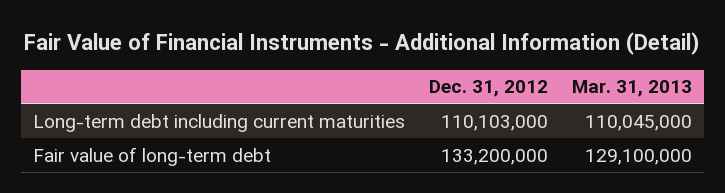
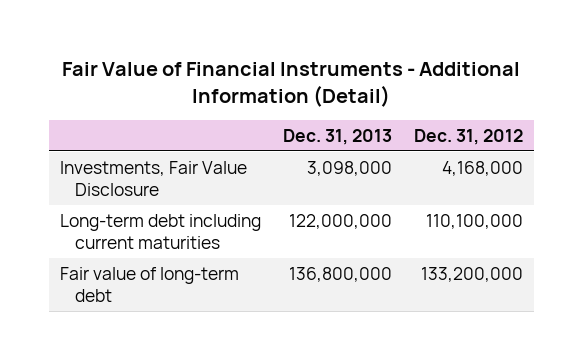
- | Dec. 31, 2012 | Mar. 31, 2013
+ | Dec. 31, 2013 | Dec. 31, 2012
- Long-term debt including current maturities | 110,103,000 | 110,045,000
+ Investments, Fair Value Disclosure | 3,098,000 | 4,168,000
+ Long-term debt including current maturities | 122,000,000 | 110,100,000

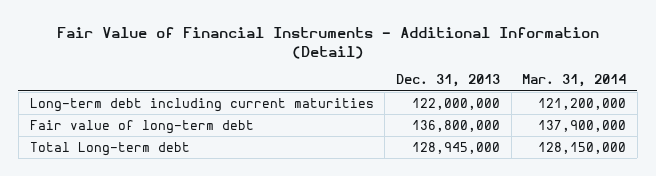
- | Dec. 31, 2013 | Dec. 31, 2012
+ | Dec. 31, 2013 | Mar. 31, 2014
- Investments, Fair Value Disclosure | 3,098,000 | 4,168,000
+ Total Long-term debt | 128,945,000 | 128,150,000

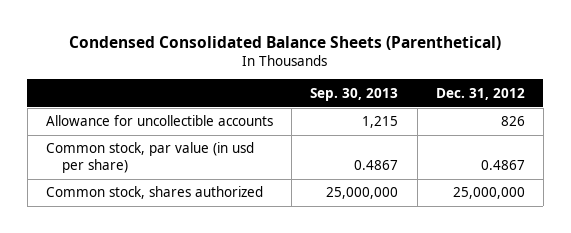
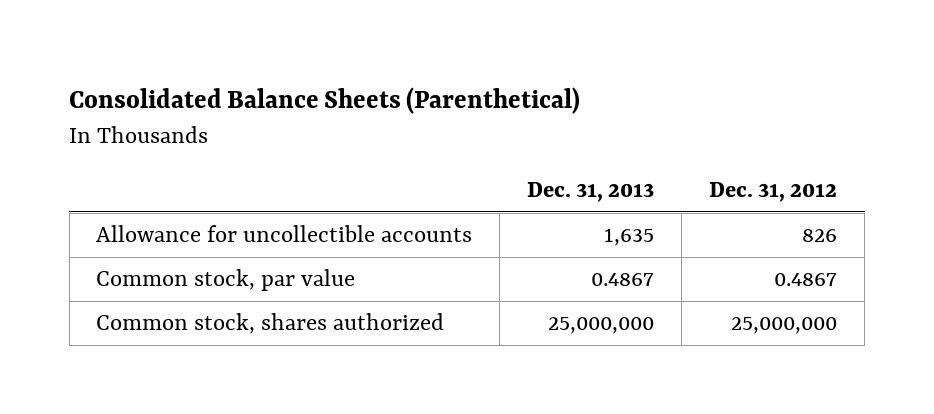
- Condensed Consolidated Balance Sheets (Parenthetical)
+ Consolidated Balance Sheets (Parenthetical)
- | Sep. 30, 2013 | Dec. 31, 2012
+ | Dec. 31, 2013 | Dec. 31, 2012
- Common stock, par value (in usd per share) | 0.4867 | 0.4867
+ Common stock, par value | 0.4867 | 0.4867

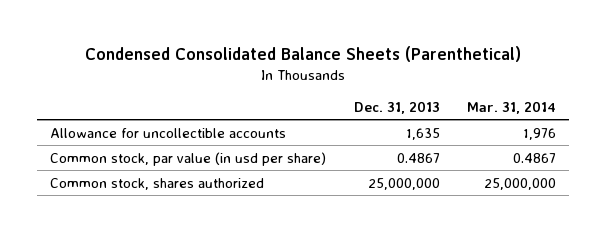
- Consolidated Balance Sheets (Parenthetical)
+ Condensed Consolidated Balance Sheets (Parenthetical)
- | Dec. 31, 2013 | Dec. 31, 2012
+ | Dec. 31, 2013 | Mar. 31, 2014
- Common stock, par value | 0.4867 | 0.4867
+ Common stock, par value (in usd per share) | 0.4867 | 0.4867

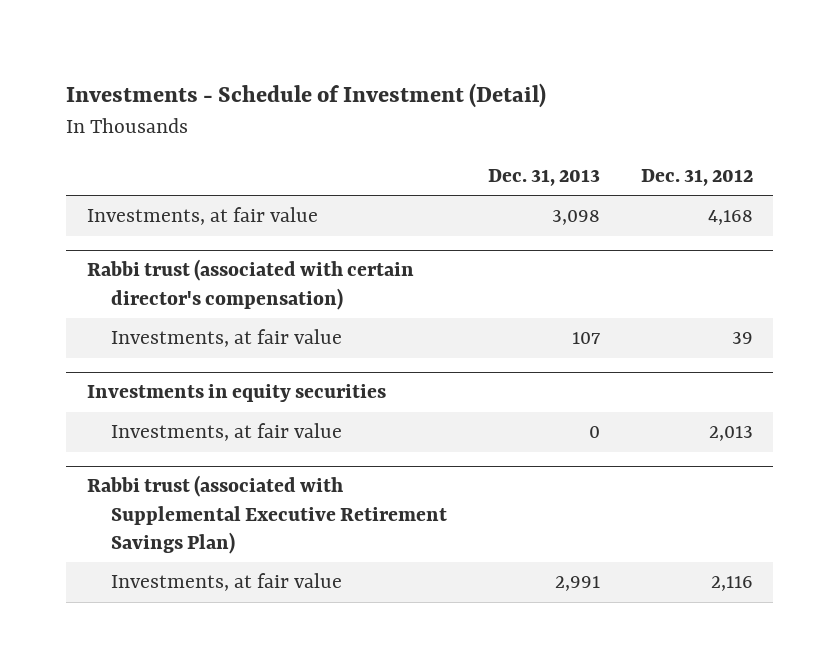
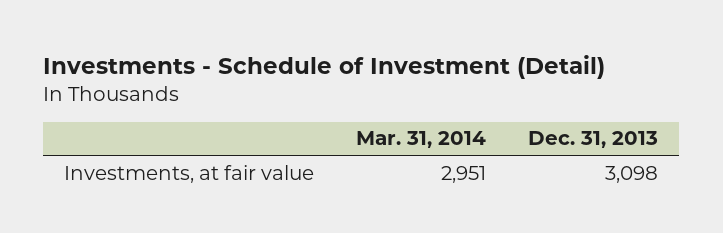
- | Dec. 31, 2013 | Dec. 31, 2012
+ | Mar. 31, 2014 | Dec. 31, 2013
- Rabbi trust (associated with certain director's compensation)
- Investments, at fair value | 107 | 39
- Investments in equity securities
- Investments, at fair value | 0 | 2,013
- Rabbi trust (associated with Supplemental Executive Retirement Savings Plan)
- Investments, at fair value | 2,991 | 2,116

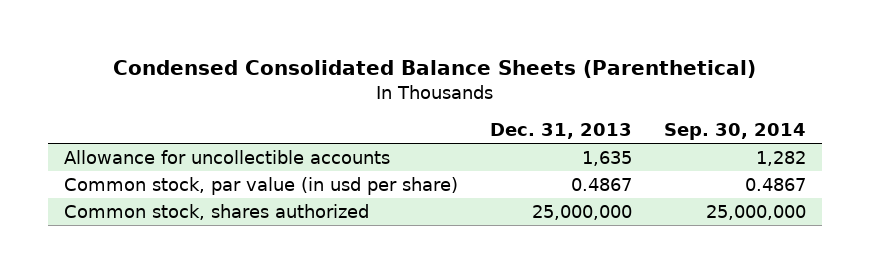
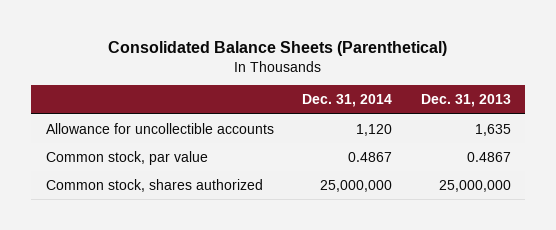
- Condensed Consolidated Balance Sheets (Parenthetical)
+ Consolidated Balance Sheets (Parenthetical)
- | Dec. 31, 2013 | Sep. 30, 2014
+ | Dec. 31, 2014 | Dec. 31, 2013
- Common stock, par value (in usd per share) | 0.4867 | 0.4867
+ Common stock, par value | 0.4867 | 0.4867

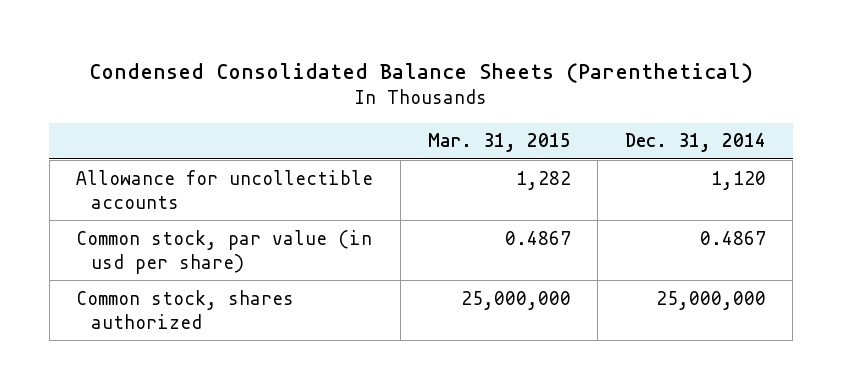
- Consolidated Balance Sheets (Parenthetical)
+ Condensed Consolidated Balance Sheets (Parenthetical)
- | Dec. 31, 2014 | Dec. 31, 2013
+ | Mar. 31, 2015 | Dec. 31, 2014
- Common stock, par value | 0.4867 | 0.4867
+ Common stock, par value (in usd per share) | 0.4867 | 0.4867

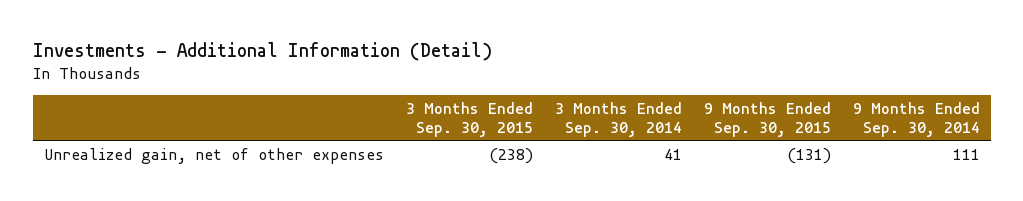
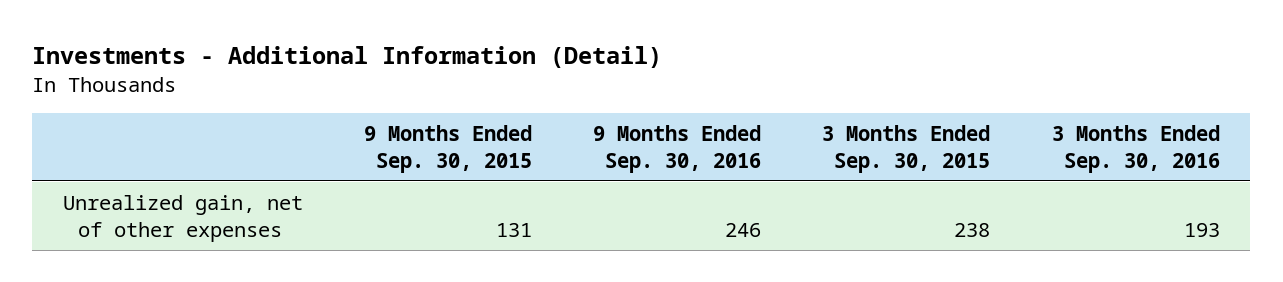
- | 3 Months Ended Sep. 30, 2015 | 3 Months Ended Sep. 30, 2014 | 9 Months Ended Sep. 30, 2015 | 9 Months Ended Sep. 30, 2014
+ | 9 Months Ended Sep. 30, 2015 | 9 Months Ended Sep. 30, 2016 | 3 Months Ended Sep. 30, 2015 | 3 Months Ended Sep. 30, 2016
- Unrealized gain, net of other expenses | (238) | 41 | (131) | 111
+ Unrealized gain, net of other expenses | 131 | 246 | 238 | 193

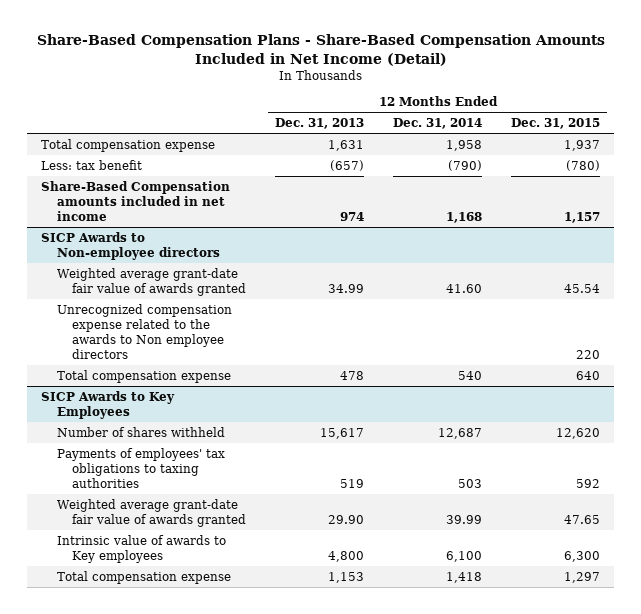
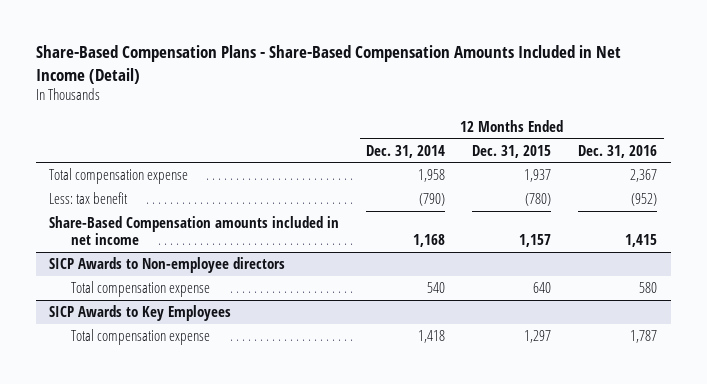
- | 12 Months Ended Dec. 31, 2013 | 12 Months Ended Dec. 31, 2014 | 12 Months Ended Dec. 31, 2015
+ | 12 Months Ended Dec. 31, 2014 | 12 Months Ended Dec. 31, 2015 | 12 Months Ended Dec. 31, 2016
@ SICP Awards to Non-employee directors
- Weighted average grant-date fair value of awards granted | 34.99 | 41.60 | 45.54
- Unrecognized compensation expense related to the awards to Non employee directors | | | 220
@ SICP Awards to Key Employees
- Number of shares withheld | 15,617 | 12,687 | 12,620
- Payments of employees' tax obligations to taxing authorities | 519 | 503 | 592
- Weighted average grant-date fair value of awards granted | 29.90 | 39.99 | 47.65
- Intrinsic value of awards to Key employees | 4,800 | 6,100 | 6,300

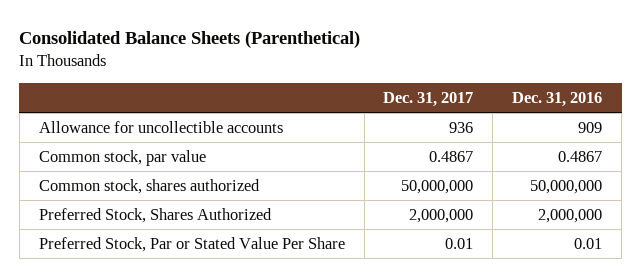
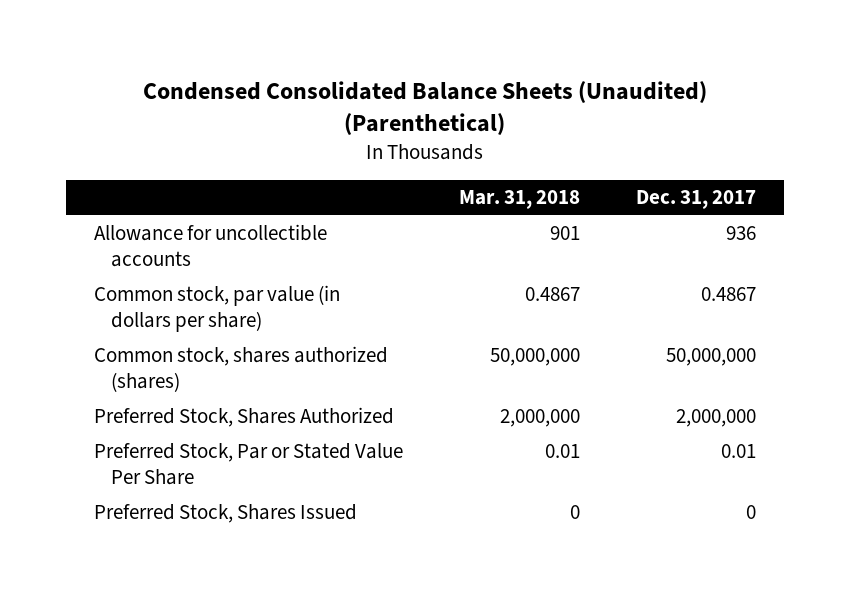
- Consolidated Balance Sheets (Parenthetical)
+ Condensed Consolidated Balance Sheets (Unaudited) (Parenthetical)
- | Dec. 31, 2017 | Dec. 31, 2016
+ | Mar. 31, 2018 | Dec. 31, 2017
- Common stock, par value | 0.4867 | 0.4867
- Common stock, shares authorized | 50,000,000 | 50,000,000
+ Common stock, par value (in dollars per share) | 0.4867 | 0.4867
+ Common stock, shares authorized (shares) | 50,000,000 | 50,000,000
+ Preferred Stock, Shares Issued | 0 | 0

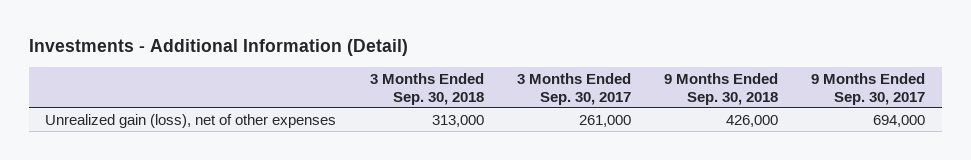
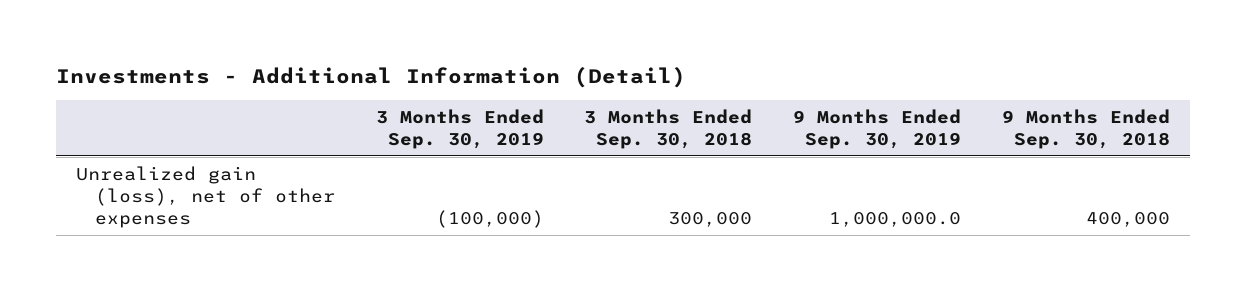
- | 3 Months Ended Sep. 30, 2018 | 3 Months Ended Sep. 30, 2017 | 9 Months Ended Sep. 30, 2018 | 9 Months Ended Sep. 30, 2017
+ | 3 Months Ended Sep. 30, 2019 | 3 Months Ended Sep. 30, 2018 | 9 Months Ended Sep. 30, 2019 | 9 Months Ended Sep. 30, 2018
- Unrealized gain (loss), net of other expenses | 313,000 | 261,000 | 426,000 | 694,000
+ Unrealized gain (loss), net of other expenses | (100,000) | 300,000 | 1,000,000.0 | 400,000

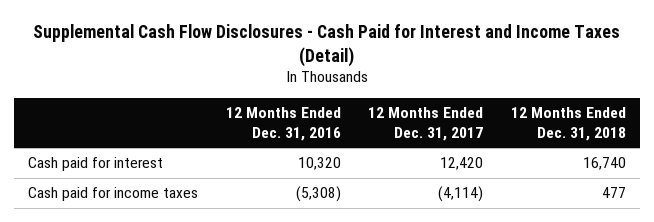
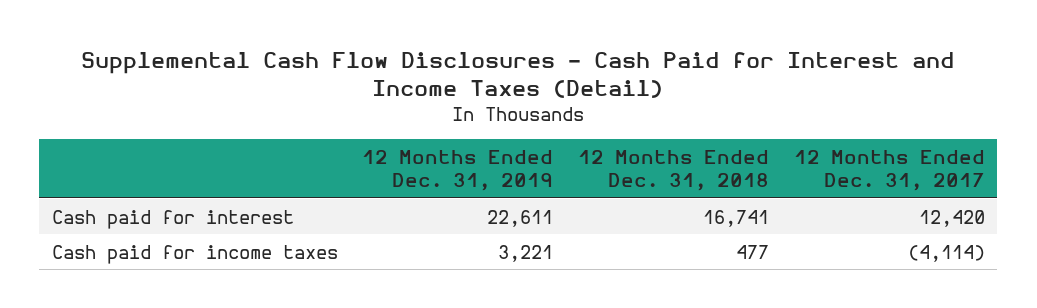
- | 12 Months Ended Dec. 31, 2016 | 12 Months Ended Dec. 31, 2017 | 12 Months Ended Dec. 31, 2018
+ | 12 Months Ended Dec. 31, 2019 | 12 Months Ended Dec. 31, 2018 | 12 Months Ended Dec. 31, 2017
- Cash paid for interest | 10,320 | 12,420 | 16,740
+ Cash paid for interest | 22,611 | 16,741 | 12,420

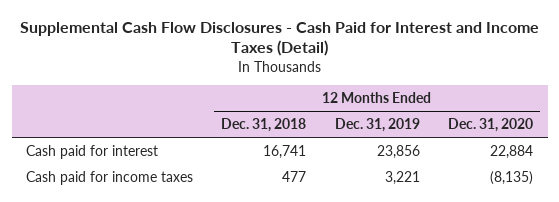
- | 12 Months Ended Dec. 31, 2019 | 12 Months Ended Dec. 31, 2018 | 12 Months Ended Dec. 31, 2017
+ | 12 Months Ended Dec. 31, 2018 | 12 Months Ended Dec. 31, 2019 | 12 Months Ended Dec. 31, 2020
- Cash paid for interest | 22,611 | 16,741 | 12,420
+ Cash paid for interest | 16,741 | 23,856 | 22,884

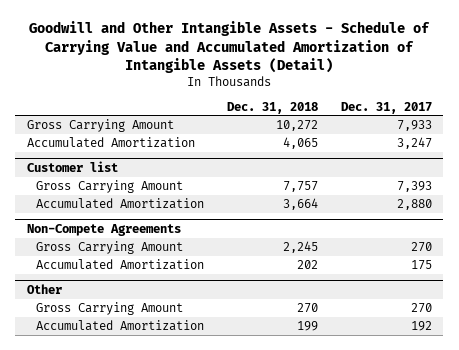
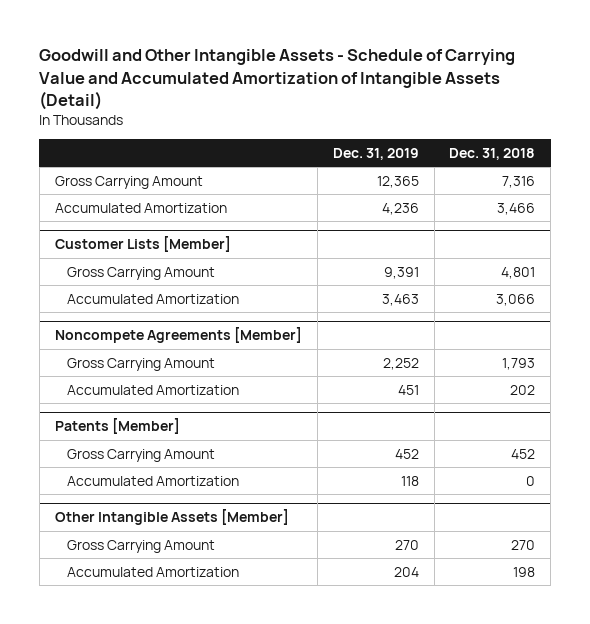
- | Dec. 31, 2018 | Dec. 31, 2017
+ | Dec. 31, 2019 | Dec. 31, 2018
- Gross Carrying Amount | 10,272 | 7,933
- Accumulated Amortization | 4,065 | 3,247
- Customer list
- Gross Carrying Amount | 7,757 | 7,393
- Accumulated Amortization | 3,664 | 2,880
- Non-Compete Agreements
- Gross Carrying Amount | 2,245 | 270
+ Gross Carrying Amount | 12,365 | 7,316
+ Accumulated Amortization | 4,236 | 3,466
+ Customer Lists [Member]
+ Gross Carrying Amount | 9,391 | 4,801
+ Accumulated Amortization | 3,463 | 3,066
+ Noncompete Agreements [Member]
+ Gross Carrying Amount | 2,252 | 1,793
- Other
+ Patents [Member]
+ Gross Carrying Amount | 452 | 452
+ Accumulated Amortization | 118 | 0
+ Other Intangible Assets [Member]
- Accumulated Amortization | 199 | 192
+ Accumulated Amortization | 204 | 198

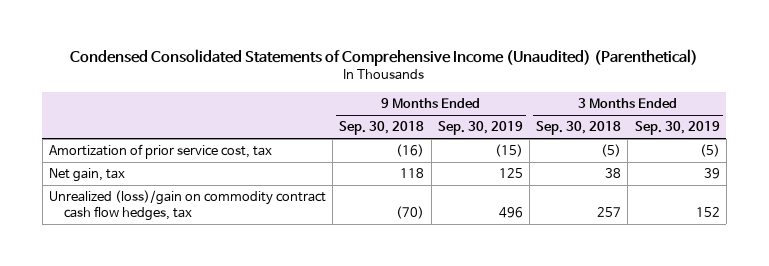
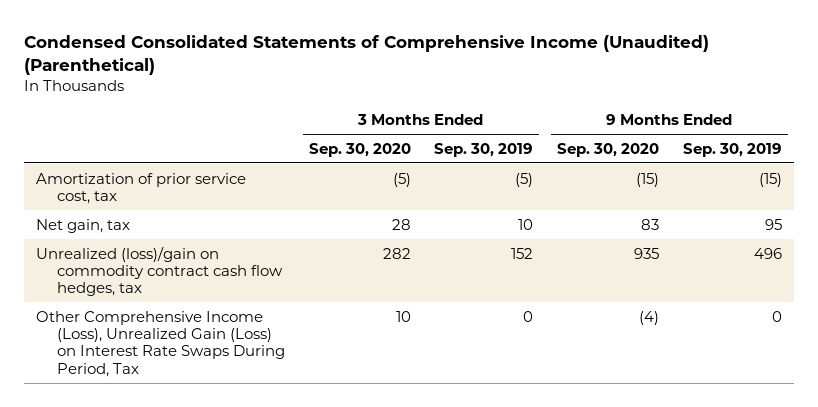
- | 9 Months Ended Sep. 30, 2018 | 9 Months Ended Sep. 30, 2019 | 3 Months Ended Sep. 30, 2018 | 3 Months Ended Sep. 30, 2019
+ | 3 Months Ended Sep. 30, 2020 | 3 Months Ended Sep. 30, 2019 | 9 Months Ended Sep. 30, 2020 | 9 Months Ended Sep. 30, 2019
- Net gain, tax | 118 | 125 | 38 | 39
+ Net gain, tax | 28 | 10 | 83 | 95
+ Other Comprehensive Income (Loss), Unrealized Gain (Loss) on Interest Rate Swaps During Period, Tax | 10 | 0 | (4) | 0

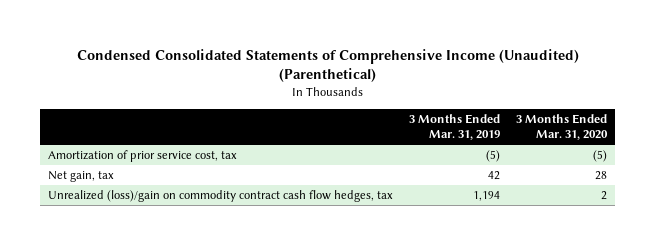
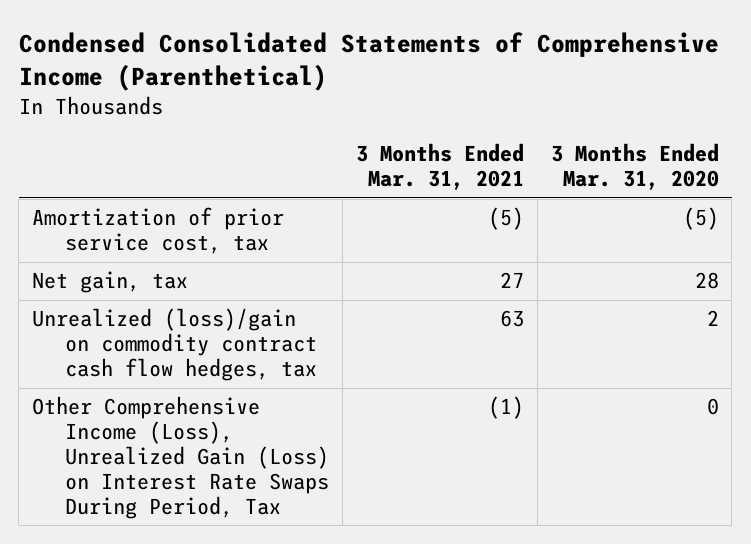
- Condensed Consolidated Statements of Comprehensive Income (Unaudited) (Parenthetical)
+ Condensed Consolidated Statements of Comprehensive Income (Parenthetical)
- | 3 Months Ended Mar. 31, 2019 | 3 Months Ended Mar. 31, 2020
+ | 3 Months Ended Mar. 31, 2021 | 3 Months Ended Mar. 31, 2020
+ Other Comprehensive Income (Loss), Unrealized Gain (Loss) on Interest Rate Swaps During Period, Tax | (1) | 0

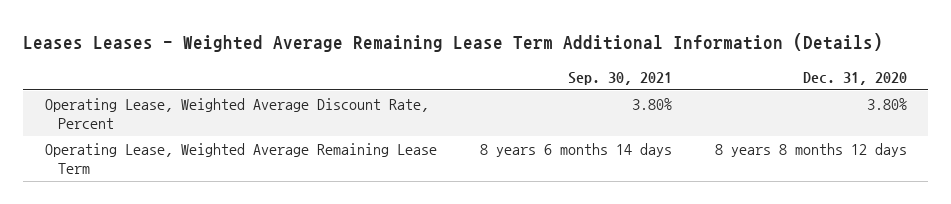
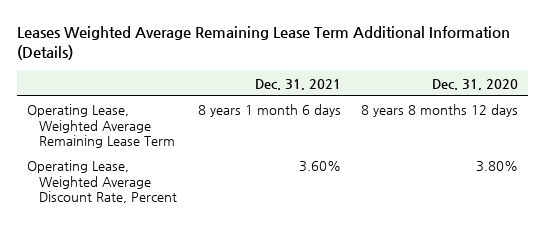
- Leases Leases - Weighted Average Remaining Lease Term Additional Information (Details)
+ Leases Weighted Average Remaining Lease Term Additional Information (Details)
- | Sep. 30, 2021 | Dec. 31, 2020
+ | Dec. 31, 2021 | Dec. 31, 2020
moved down: Operating Lease, Weighted Average Discount Rate, Percent | 3.60% | 3.80%

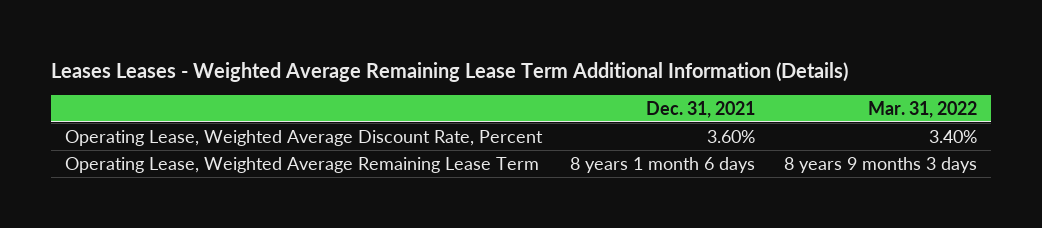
- Leases Weighted Average Remaining Lease Term Additional Information (Details)
+ Leases Leases - Weighted Average Remaining Lease Term Additional Information (Details)
- | Dec. 31, 2021 | Dec. 31, 2020
+ | Dec. 31, 2021 | Mar. 31, 2022
moved down: Operating Lease, Weighted Average Remaining Lease Term | 8 years 1 month 6 days | 8 years 9 months 3 days

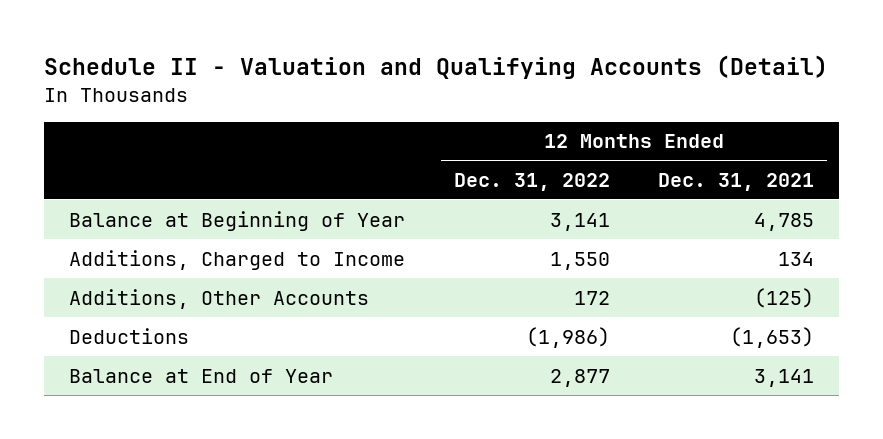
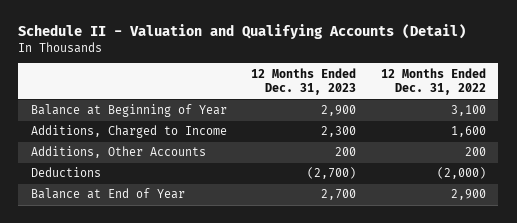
- | 12 Months Ended Dec. 31, 2022 | 12 Months Ended Dec. 31, 2021
+ | 12 Months Ended Dec. 31, 2023 | 12 Months Ended Dec. 31, 2022
- Balance at Beginning of Year | 3,141 | 4,785
- Additions, Charged to Income | 1,550 | 134
- Additions, Other Accounts | 172 | (125)
- Deductions | (1,986) | (1,653)
- Balance at End of Year | 2,877 | 3,141
+ Balance at Beginning of Year | 2,900 | 3,100
+ Additions, Charged to Income | 2,300 | 1,600
+ Additions, Other Accounts | 200 | 200
+ Deductions | (2,700) | (2,000)
+ Balance at End of Year | 2,700 | 2,900

